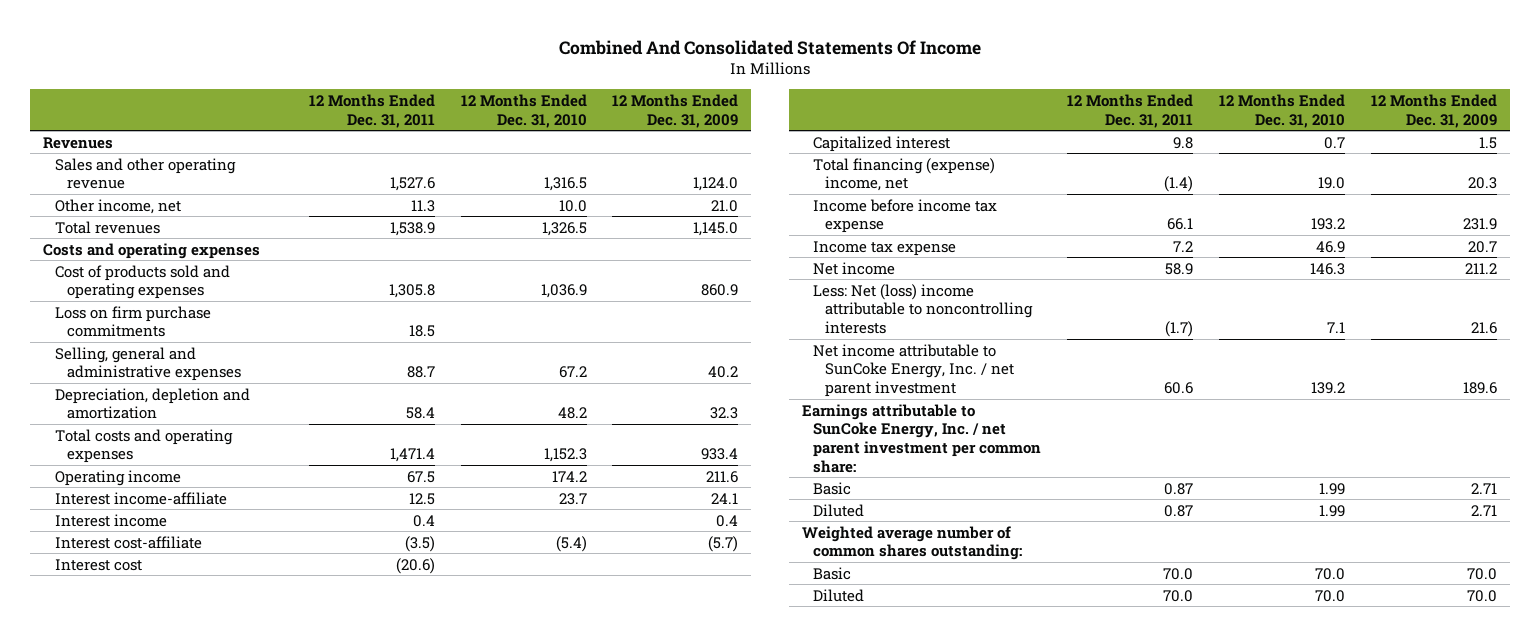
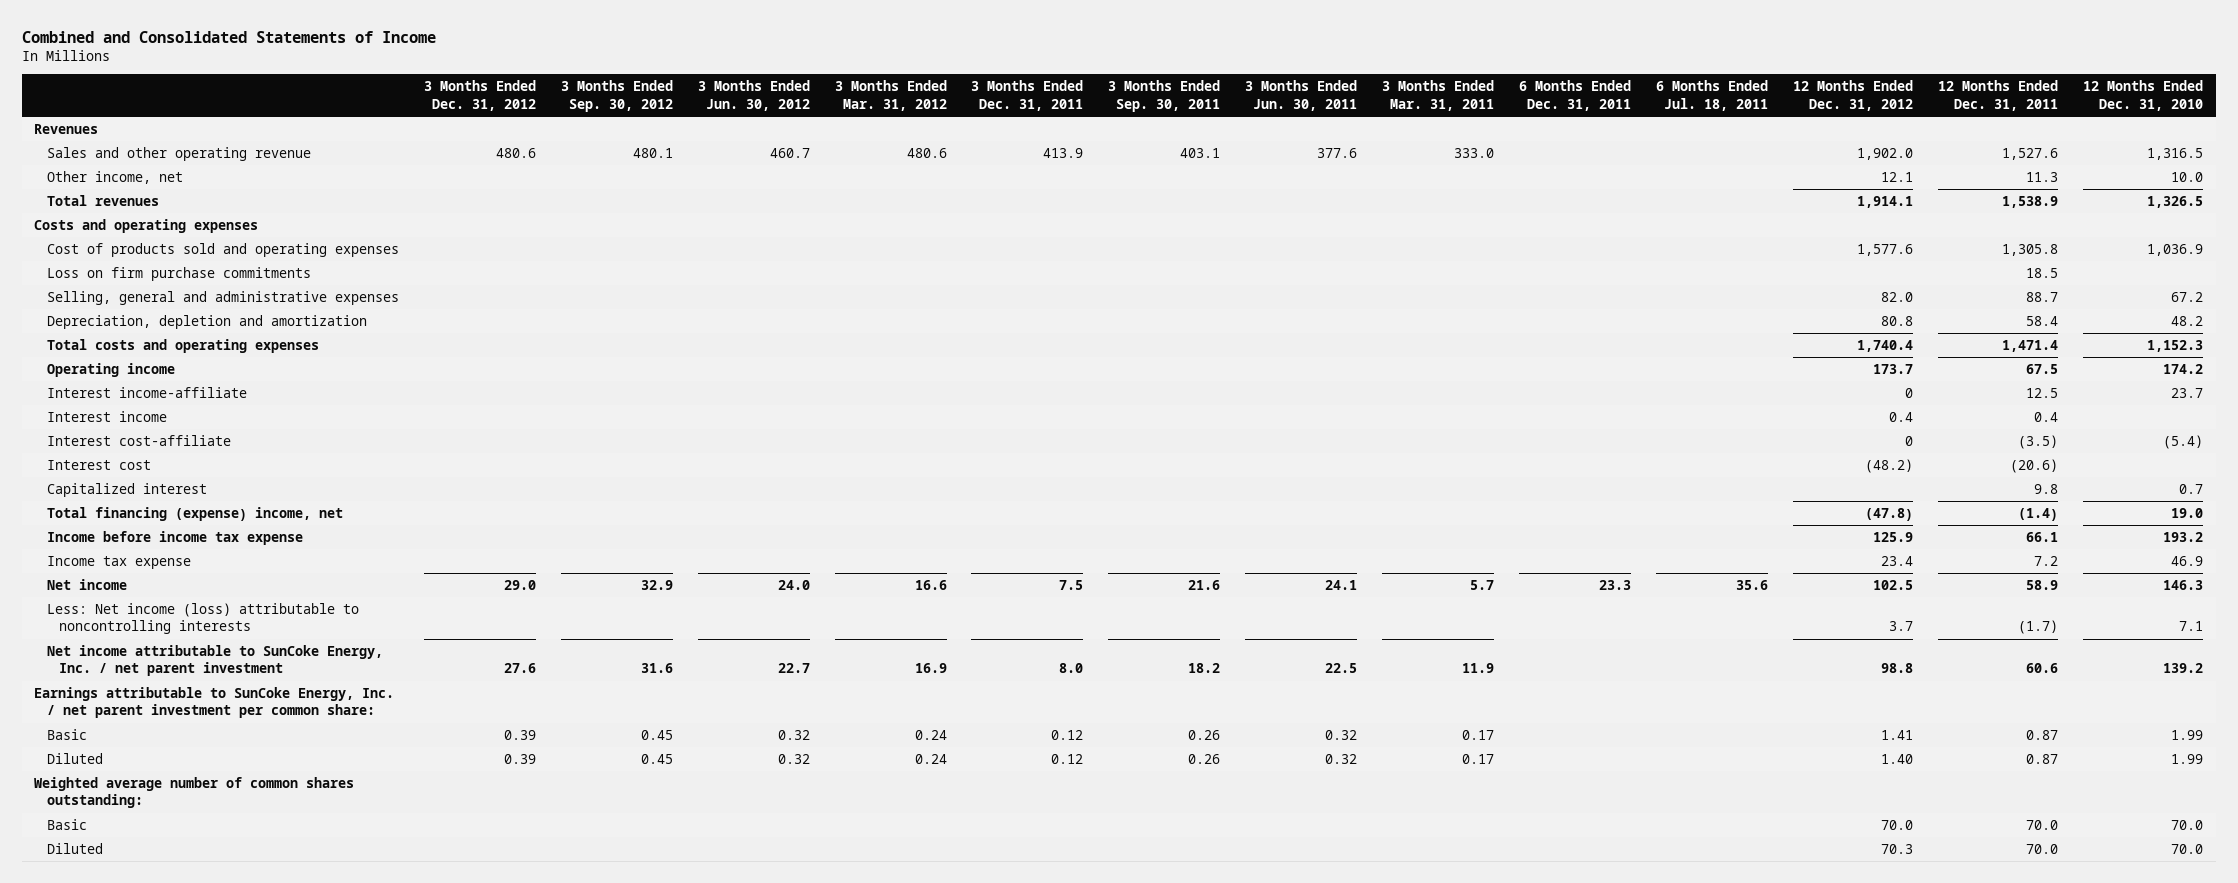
- Combined And Consolidated Statements Of Income
+ Combined and Consolidated Statements of Income
- | 12 Months Ended Dec. 31, 2011 | 12 Months Ended Dec. 31, 2010 | 12 Months Ended Dec. 31, 2009
+ | 3 Months Ended Dec. 31, 2012 | 3 Months Ended Sep. 30, 2012 | 3 Months Ended Jun. 30, 2012 | 3 Months Ended Mar. 31, 2012 | 3 Months Ended Dec. 31, 2011 | 3 Months Ended Sep. 30, 2011 | 3 Months Ended Jun. 30, 2011 | 3 Months Ended Mar. 31, 2011 | 6 Months Ended Dec. 31, 2011 | 6 Months Ended Jul. 18, 2011 | 12 Months Ended Dec. 31, 2012 | 12 Months Ended Dec. 31, 2011 | 12 Months Ended Dec. 31, 2010
- Less: Net (loss) income attributable to noncontrolling interests | (1.7) | 7.1 | 21.6
+ Less: Net income (loss) attributable to noncontrolling interests | | | | | | | | | | | 3.7 | (1.7) | 7.1

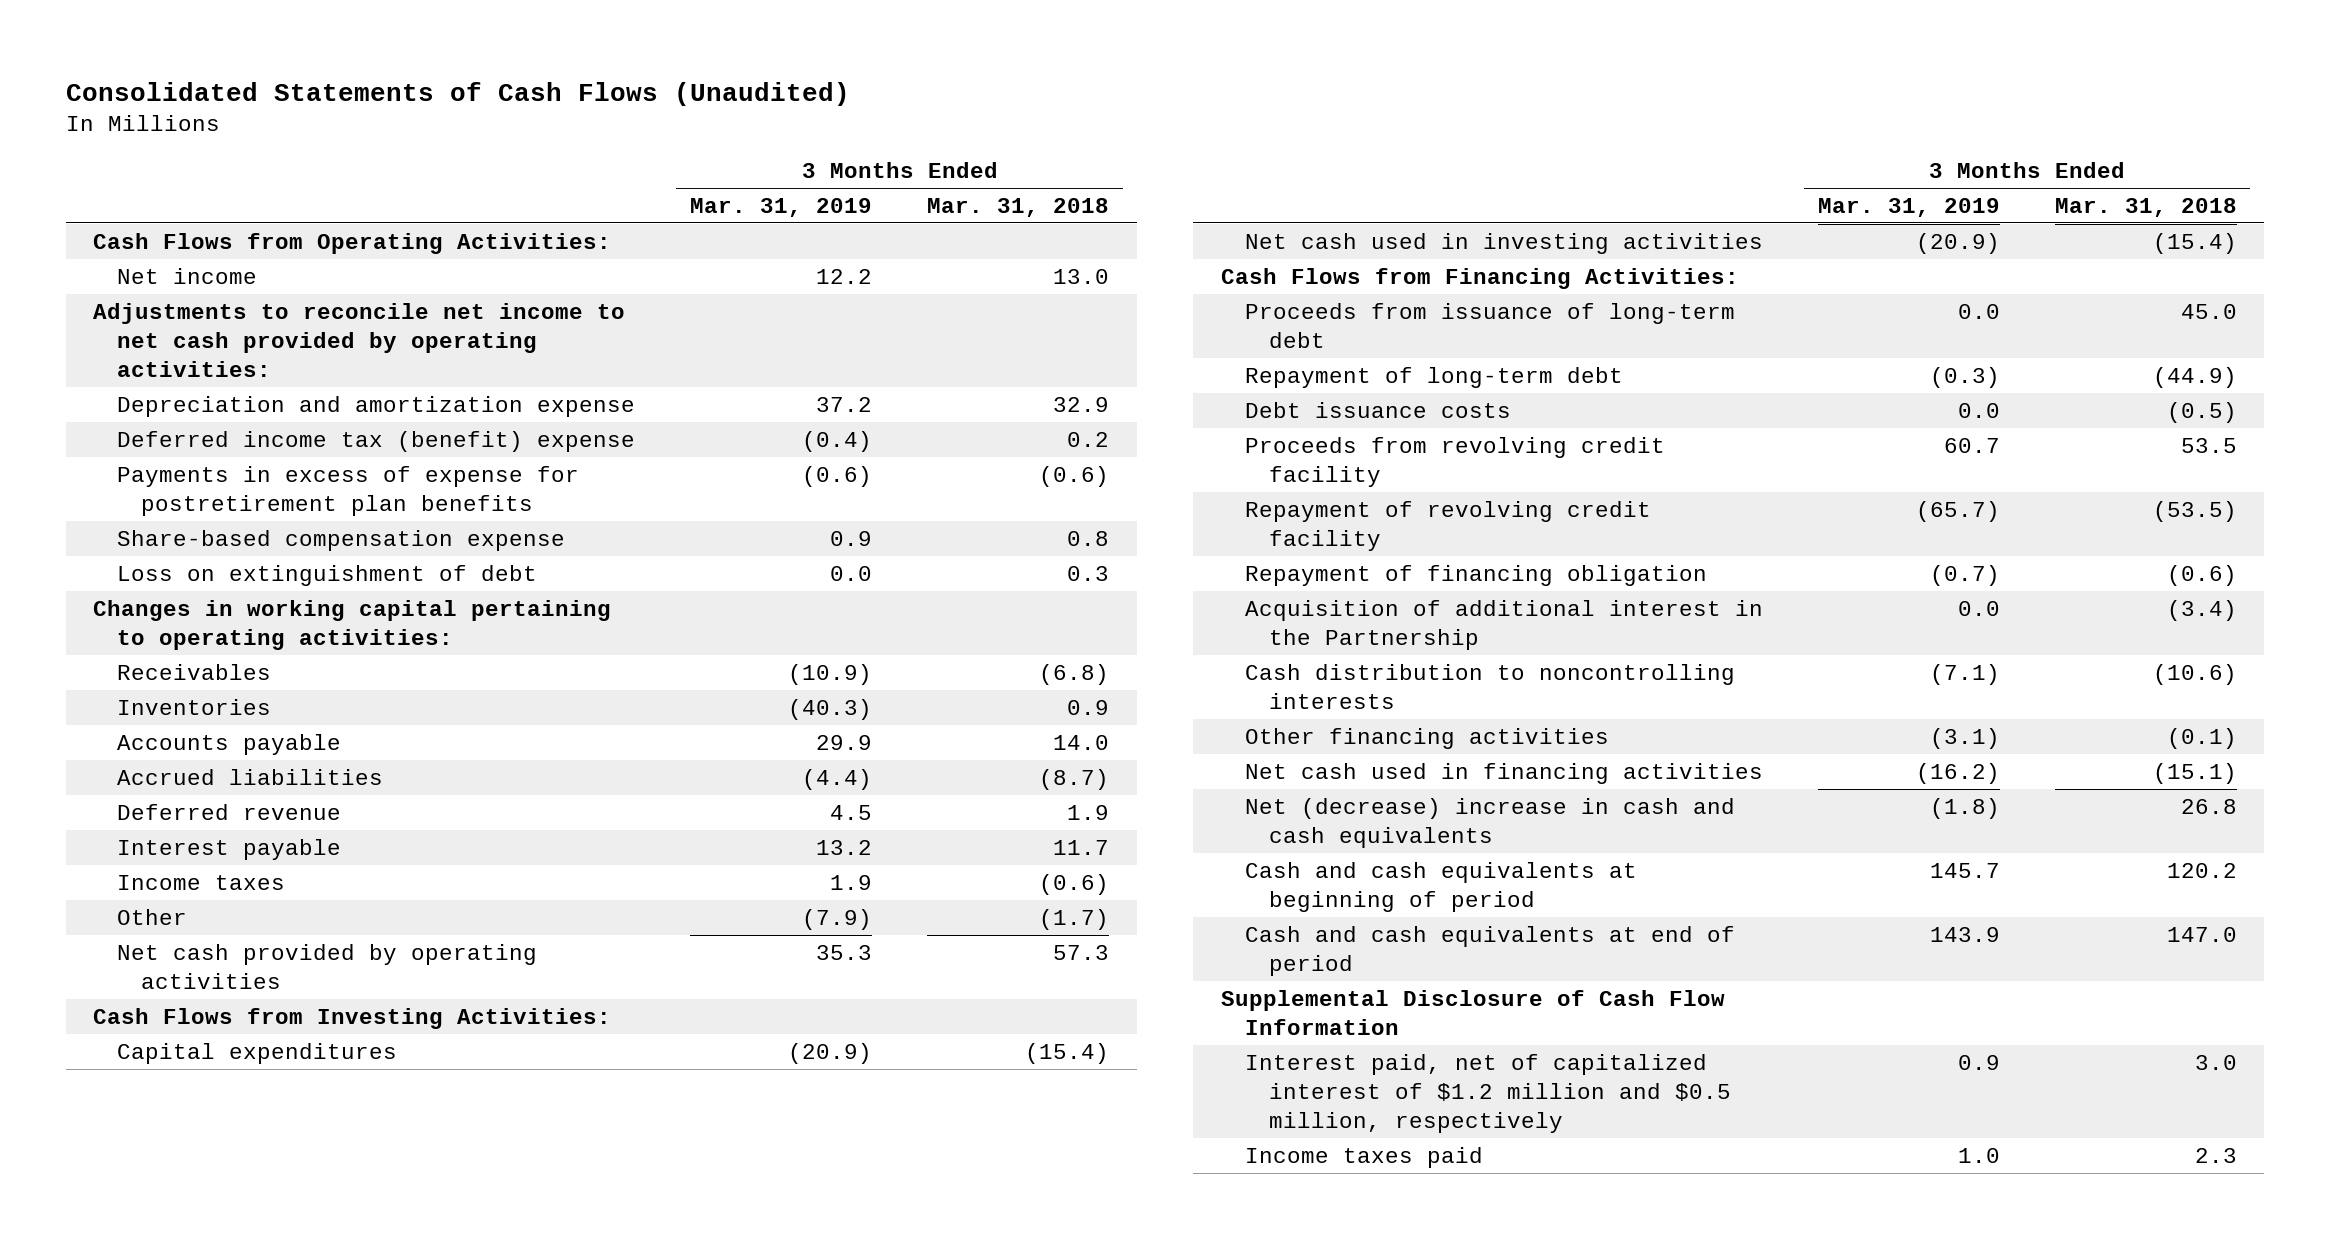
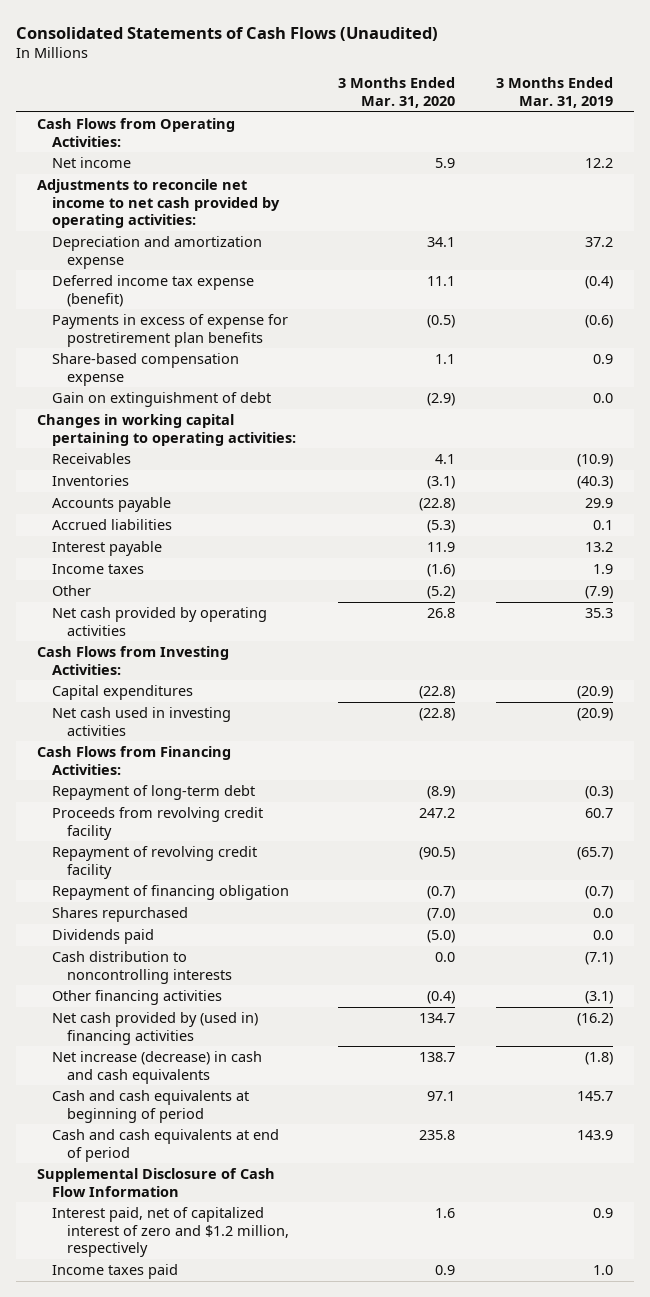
- | 3 Months Ended Mar. 31, 2019 | 3 Months Ended Mar. 31, 2018
+ | 3 Months Ended Mar. 31, 2020 | 3 Months Ended Mar. 31, 2019
- Deferred income tax (benefit) expense | (0.4) | 0.2
+ Deferred income tax expense (benefit) | 11.1 | (0.4)
- Loss on extinguishment of debt | 0.0 | 0.3
+ Gain on extinguishment of debt | (2.9) | 0.0
- Accrued liabilities | (4.4) | (8.7)
- Deferred revenue | 4.5 | 1.9
+ Accrued liabilities | (5.3) | 0.1
- Proceeds from issuance of long-term debt | 0.0 | 45.0
- Debt issuance costs | 0.0 | (0.5)
- Acquisition of additional interest in the Partnership | 0.0 | (3.4)
+ Shares repurchased | (7.0) | 0.0
+ Dividends paid | (5.0) | 0.0
- Net cash used in financing activities | (16.2) | (15.1)
- Net (decrease) increase in cash and cash equivalents | (1.8) | 26.8
+ Net cash provided by (used in) financing activities | 134.7 | (16.2)
+ Net increase (decrease) in cash and cash equivalents | 138.7 | (1.8)
- Interest paid, net of capitalized interest of $1.2 million and $0.5 million, respectively | 0.9 | 3.0
+ Interest paid, net of capitalized interest of zero and $1.2 million, respectively | 1.6 | 0.9

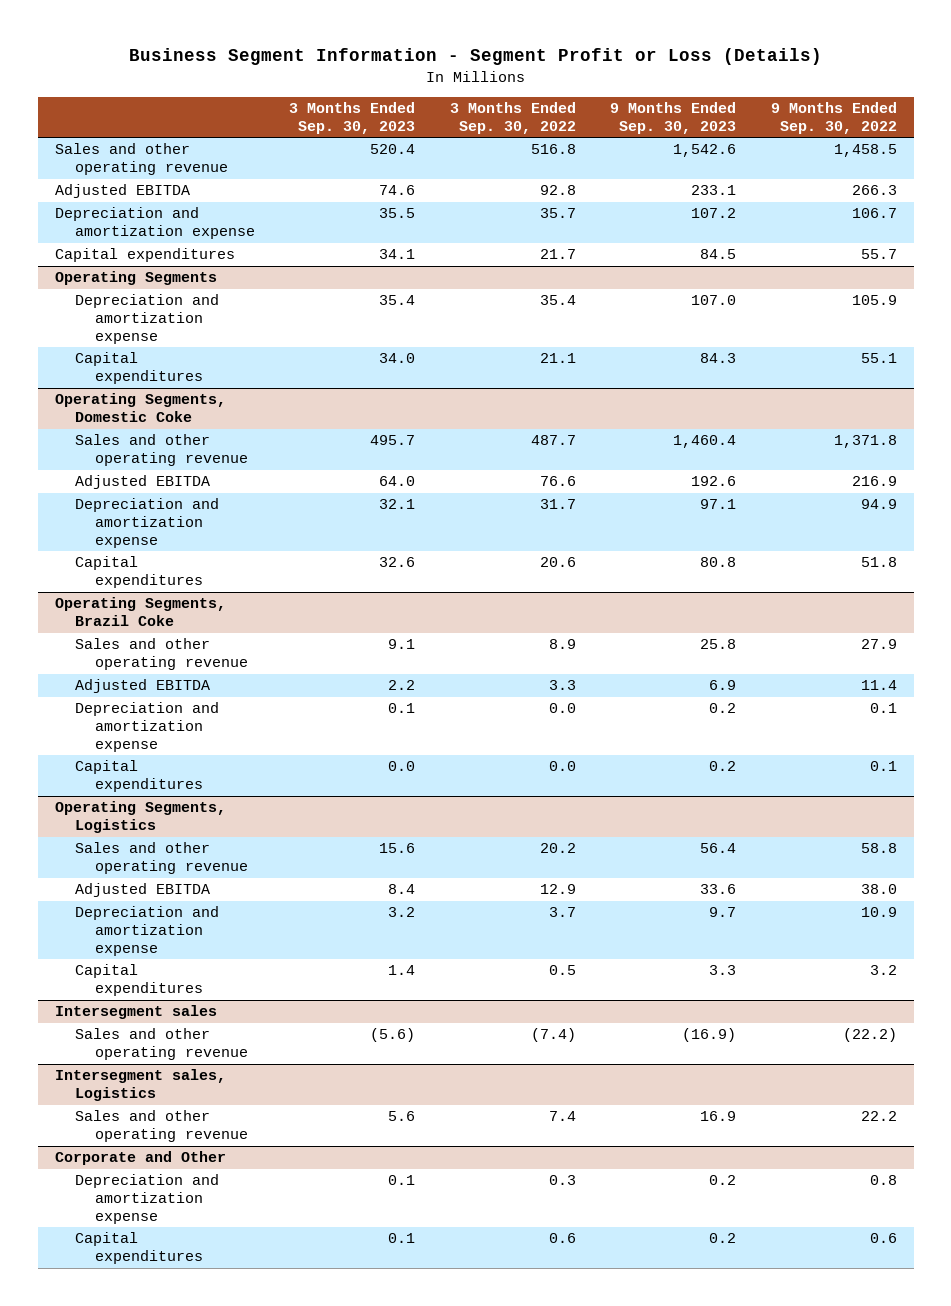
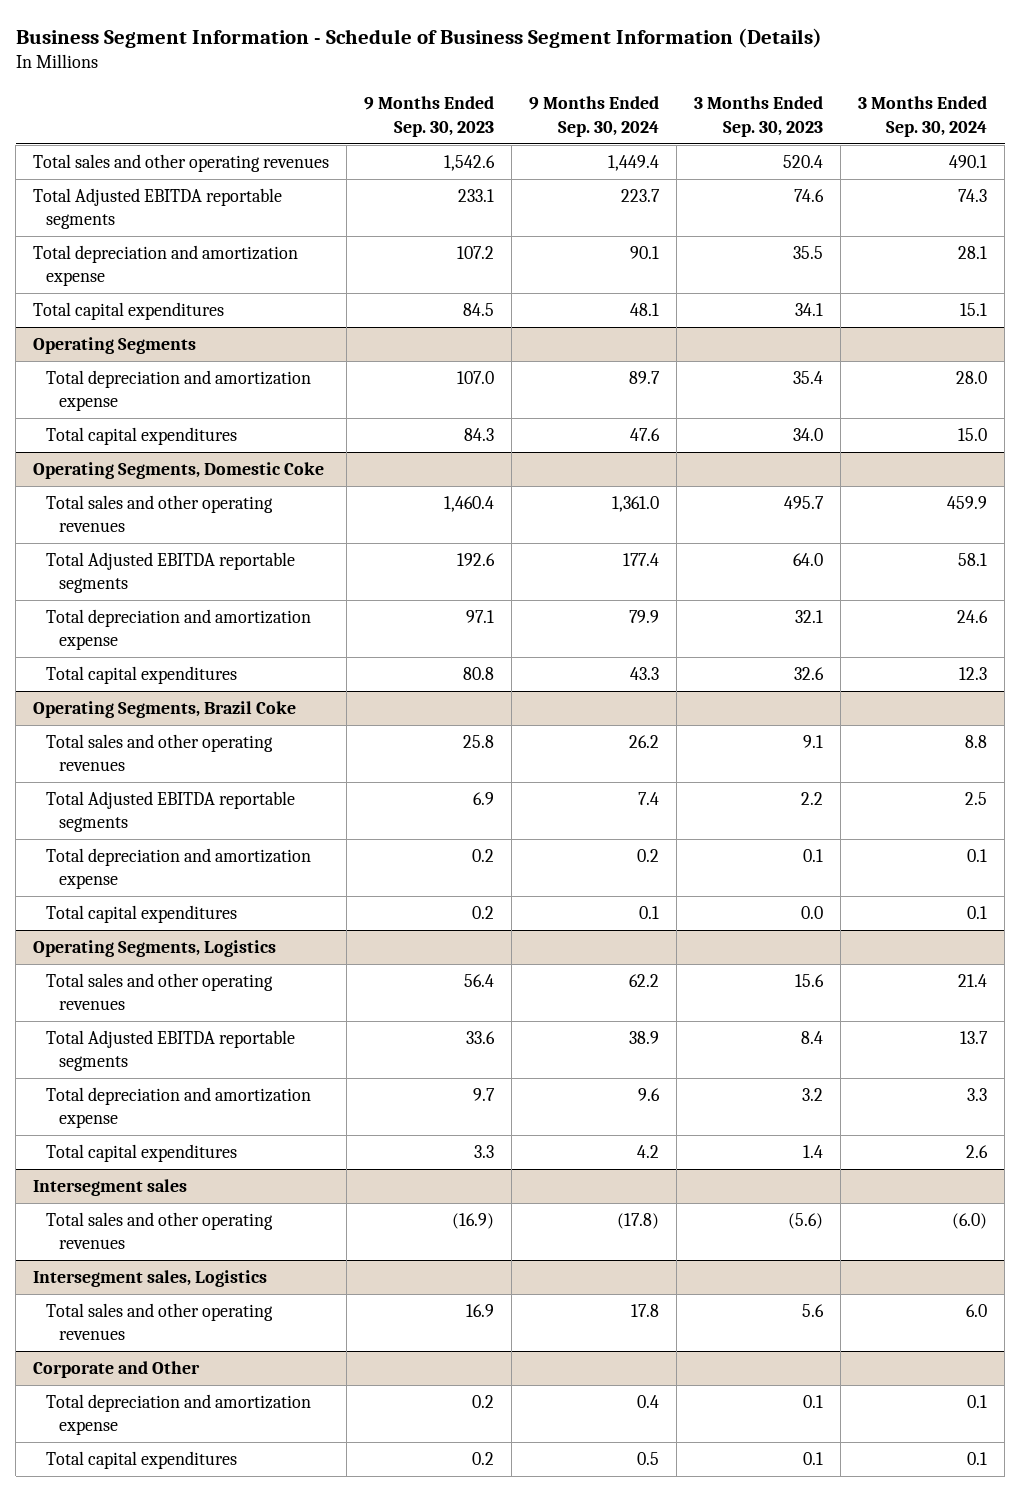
- Business Segment Information - Segment Profit or Loss (Details)
+ Business Segment Information - Schedule of Business Segment Information (Details)
- | 3 Months Ended Sep. 30, 2023 | 3 Months Ended Sep. 30, 2022 | 9 Months Ended Sep. 30, 2023 | 9 Months Ended Sep. 30, 2022
+ | 9 Months Ended Sep. 30, 2023 | 9 Months Ended Sep. 30, 2024 | 3 Months Ended Sep. 30, 2023 | 3 Months Ended Sep. 30, 2024
- Sales and other operating revenue | 520.4 | 516.8 | 1,542.6 | 1,458.5
- Adjusted EBITDA | 74.6 | 92.8 | 233.1 | 266.3
- Depreciation and amortization expense | 35.5 | 35.7 | 107.2 | 106.7
- Capital expenditures | 34.1 | 21.7 | 84.5 | 55.7
+ Total sales and other operating revenues | 1,542.6 | 1,449.4 | 520.4 | 490.1
+ Total Adjusted EBITDA reportable segments | 233.1 | 223.7 | 74.6 | 74.3
+ Total depreciation and amortization expense | 107.2 | 90.1 | 35.5 | 28.1
+ Total capital expenditures | 84.5 | 48.1 | 34.1 | 15.1
@ Operating Segments
- Depreciation and amortization expense | 35.4 | 35.4 | 107.0 | 105.9
- Capital expenditures | 34.0 | 21.1 | 84.3 | 55.1
+ Total depreciation and amortization expense | 107.0 | 89.7 | 35.4 | 28.0
+ Total capital expenditures | 84.3 | 47.6 | 34.0 | 15.0
@ Operating Segments, Domestic Coke
- Sales and other operating revenue | 495.7 | 487.7 | 1,460.4 | 1,371.8
- Adjusted EBITDA | 64.0 | 76.6 | 192.6 | 216.9
- Depreciation and amortization expense | 32.1 | 31.7 | 97.1 | 94.9
- Capital expenditures | 32.6 | 20.6 | 80.8 | 51.8
+ Total sales and other operating revenues | 1,460.4 | 1,361.0 | 495.7 | 459.9
+ Total Adjusted EBITDA reportable segments | 192.6 | 177.4 | 64.0 | 58.1
+ Total depreciation and amortization expense | 97.1 | 79.9 | 32.1 | 24.6
+ Total capital expenditures | 80.8 | 43.3 | 32.6 | 12.3
@ Operating Segments, Brazil Coke
- Sales and other operating revenue | 9.1 | 8.9 | 25.8 | 27.9
- Adjusted EBITDA | 2.2 | 3.3 | 6.9 | 11.4
- Depreciation and amortization expense | 0.1 | 0.0 | 0.2 | 0.1
- Capital expenditures | 0.0 | 0.0 | 0.2 | 0.1
+ Total sales and other operating revenues | 25.8 | 26.2 | 9.1 | 8.8
+ Total Adjusted EBITDA reportable segments | 6.9 | 7.4 | 2.2 | 2.5
+ Total depreciation and amortization expense | 0.2 | 0.2 | 0.1 | 0.1
+ Total capital expenditures | 0.2 | 0.1 | 0.0 | 0.1
@ Operating Segments, Logistics
- Sales and other operating revenue | 15.6 | 20.2 | 56.4 | 58.8
- Adjusted EBITDA | 8.4 | 12.9 | 33.6 | 38.0
- Depreciation and amortization expense | 3.2 | 3.7 | 9.7 | 10.9
- Capital expenditures | 1.4 | 0.5 | 3.3 | 3.2
+ Total sales and other operating revenues | 56.4 | 62.2 | 15.6 | 21.4
+ Total Adjusted EBITDA reportable segments | 33.6 | 38.9 | 8.4 | 13.7
+ Total depreciation and amortization expense | 9.7 | 9.6 | 3.2 | 3.3
+ Total capital expenditures | 3.3 | 4.2 | 1.4 | 2.6
@ Intersegment sales
- Sales and other operating revenue | (5.6) | (7.4) | (16.9) | (22.2)
+ Total sales and other operating revenues | (16.9) | (17.8) | (5.6) | (6.0)
@ Intersegment sales, Logistics
- Sales and other operating revenue | 5.6 | 7.4 | 16.9 | 22.2
+ Total sales and other operating revenues | 16.9 | 17.8 | 5.6 | 6.0
@ Corporate and Other
- Depreciation and amortization expense | 0.1 | 0.3 | 0.2 | 0.8
- Capital expenditures | 0.1 | 0.6 | 0.2 | 0.6
+ Total depreciation and amortization expense | 0.2 | 0.4 | 0.1 | 0.1
+ Total capital expenditures | 0.2 | 0.5 | 0.1 | 0.1

